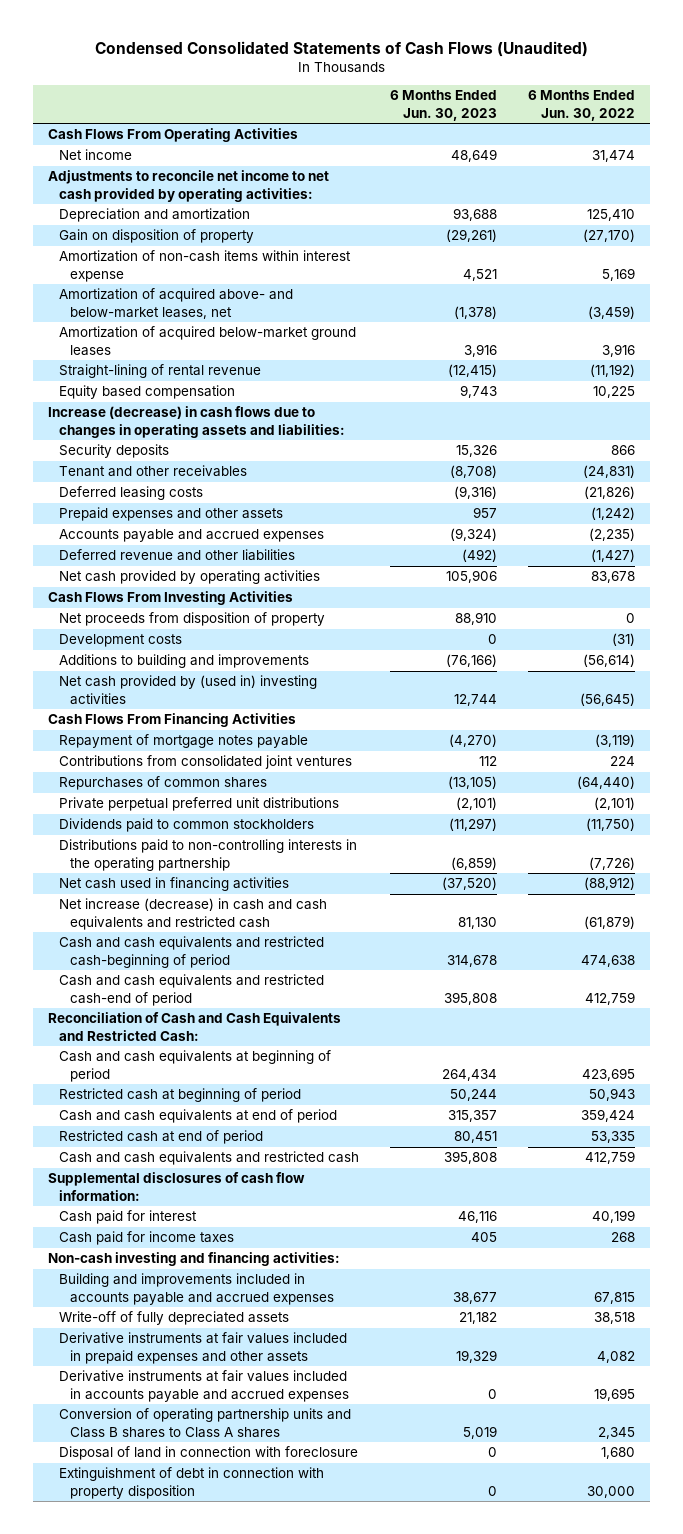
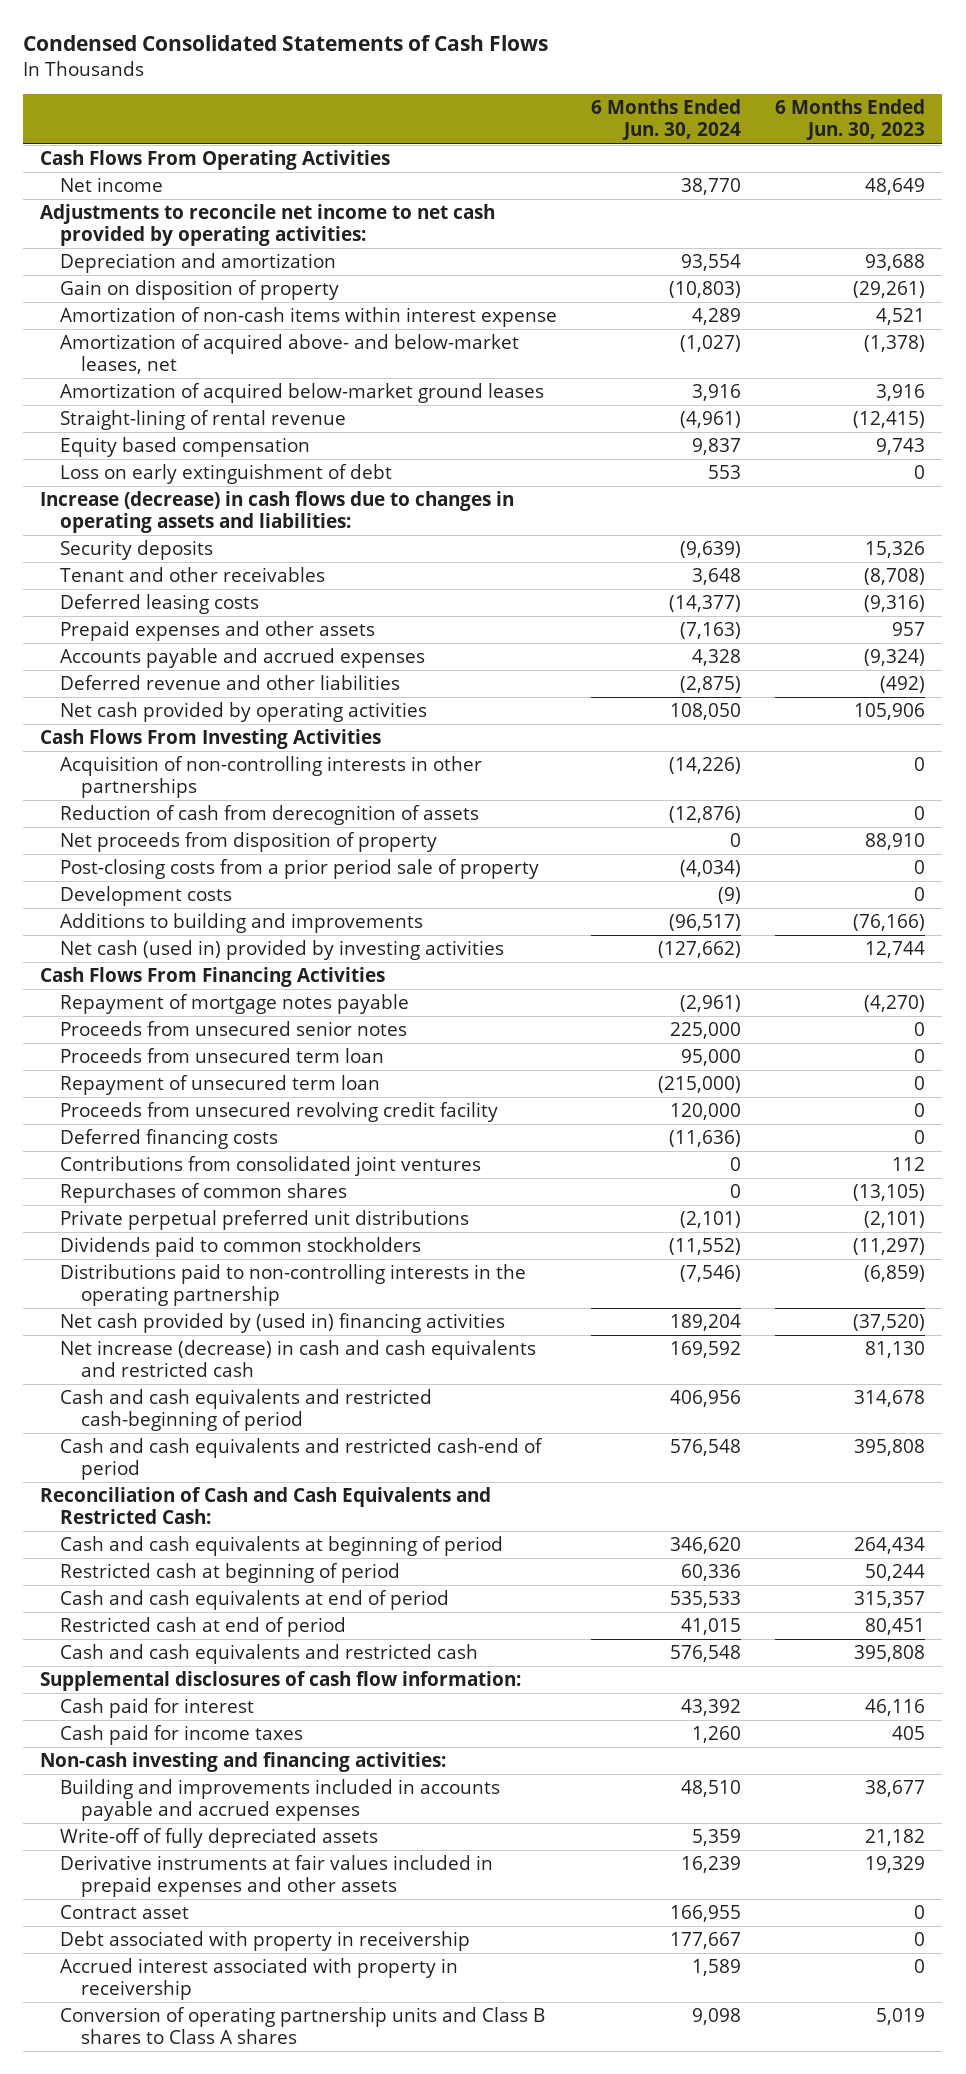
- Condensed Consolidated Statements of Cash Flows (Unaudited)
+ Condensed Consolidated Statements of Cash Flows
- | 6 Months Ended Jun. 30, 2023 | 6 Months Ended Jun. 30, 2022
+ | 6 Months Ended Jun. 30, 2024 | 6 Months Ended Jun. 30, 2023
+ Loss on early extinguishment of debt | 553 | 0
+ Acquisition of non-controlling interests in other partnerships | (14,226) | 0
+ Reduction of cash from derecognition of assets | (12,876) | 0
+ Post-closing costs from a prior period sale of property | (4,034) | 0
- Net cash provided by (used in) investing activities | 12,744 | (56,645)
+ Net cash (used in) provided by investing activities | (127,662) | 12,744
+ Proceeds from unsecured senior notes | 225,000 | 0
+ Proceeds from unsecured term loan | 95,000 | 0
+ Repayment of unsecured term loan | (215,000) | 0
+ Proceeds from unsecured revolving credit facility | 120,000 | 0
+ Deferred financing costs | (11,636) | 0
- Net cash used in financing activities | (37,520) | (88,912)
+ Net cash provided by (used in) financing activities | 189,204 | (37,520)
- Derivative instruments at fair values included in accounts payable and accrued expenses | 0 | 19,695
+ Contract asset | 166,955 | 0
+ Debt associated with property in receivership | 177,667 | 0
+ Accrued interest associated with property in receivership | 1,589 | 0
- Disposal of land in connection with foreclosure | 0 | 1,680
- Extinguishment of debt in connection with property disposition | 0 | 30,000

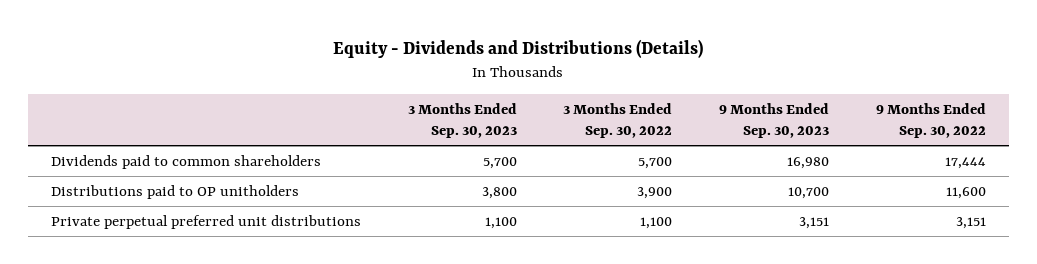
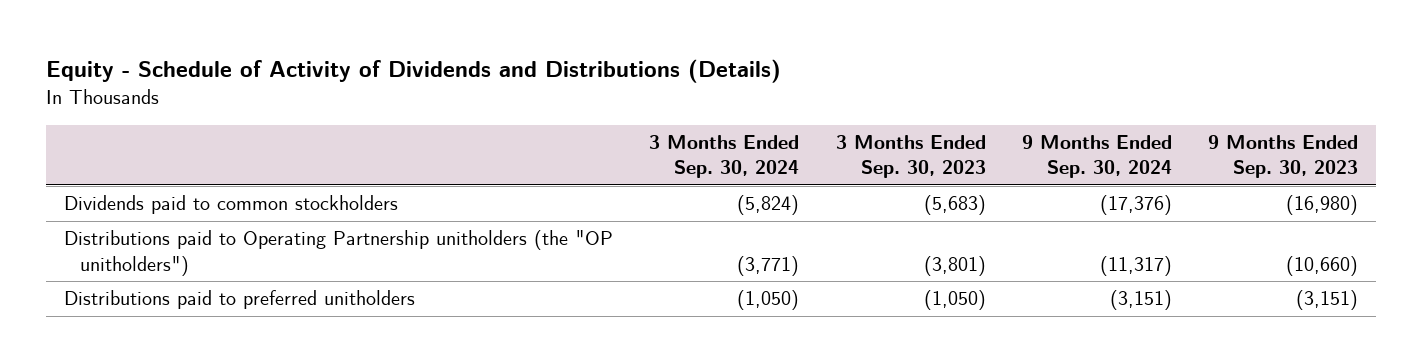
- Equity - Dividends and Distributions (Details)
+ Equity - Schedule of Activity of Dividends and Distributions (Details)
- | 3 Months Ended Sep. 30, 2023 | 3 Months Ended Sep. 30, 2022 | 9 Months Ended Sep. 30, 2023 | 9 Months Ended Sep. 30, 2022
+ | 3 Months Ended Sep. 30, 2024 | 3 Months Ended Sep. 30, 2023 | 9 Months Ended Sep. 30, 2024 | 9 Months Ended Sep. 30, 2023
- Dividends paid to common shareholders | 5,700 | 5,700 | 16,980 | 17,444
- Distributions paid to OP unitholders | 3,800 | 3,900 | 10,700 | 11,600
- Private perpetual preferred unit distributions | 1,100 | 1,100 | 3,151 | 3,151
+ Dividends paid to common stockholders | (5,824) | (5,683) | (17,376) | (16,980)
+ Distributions paid to Operating Partnership unitholders (the "OP unitholders") | (3,771) | (3,801) | (11,317) | (10,660)
+ Distributions paid to preferred unitholders | (1,050) | (1,050) | (3,151) | (3,151)

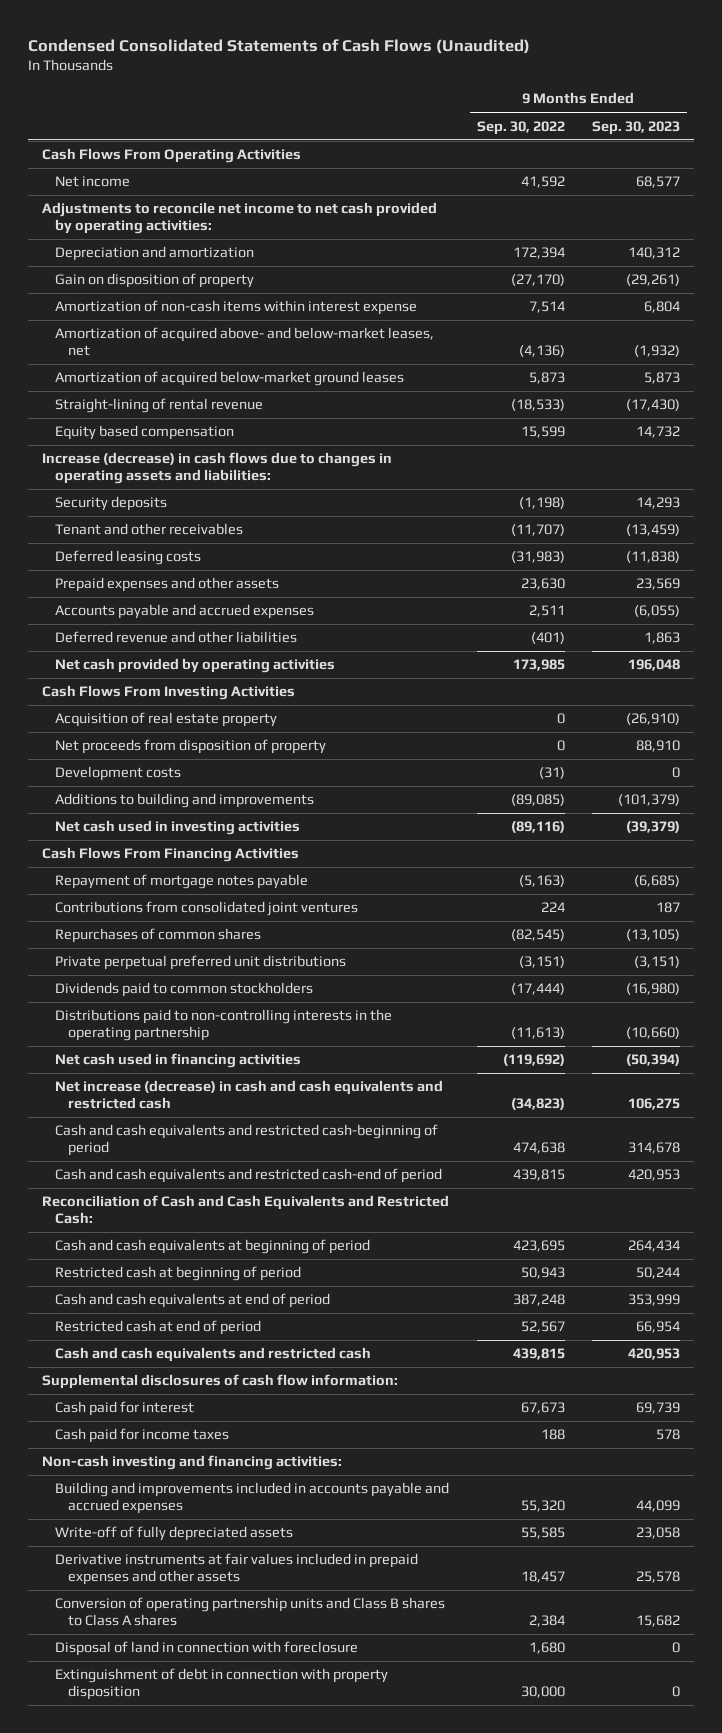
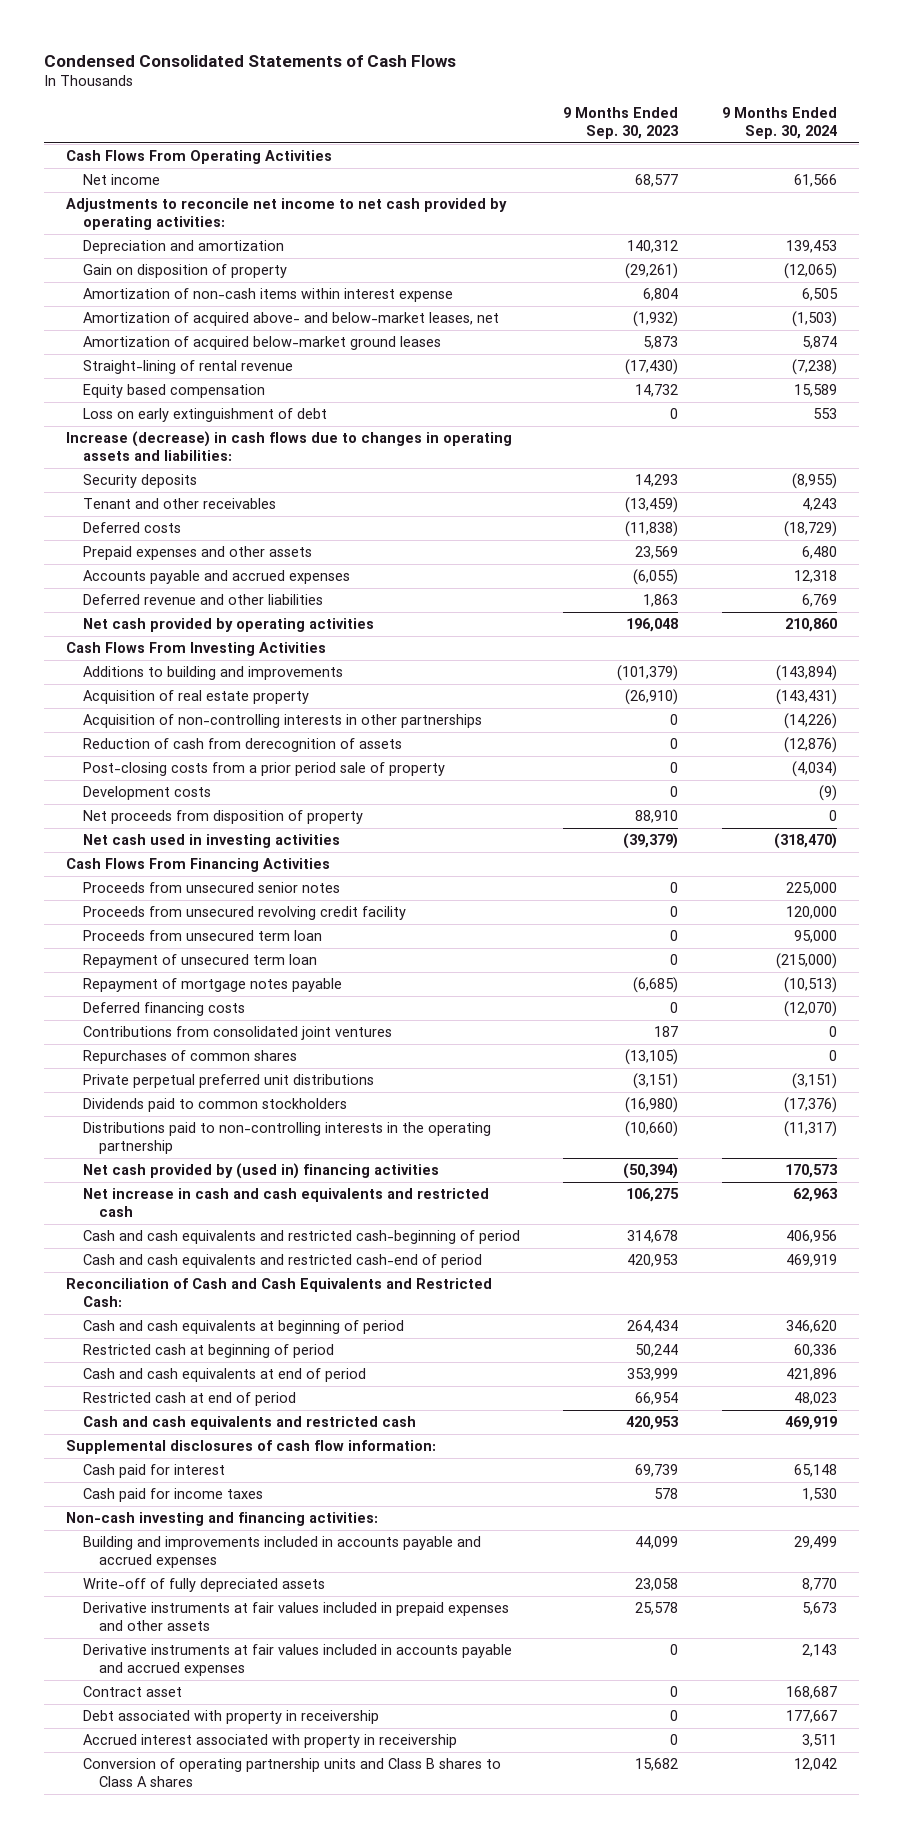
- Condensed Consolidated Statements of Cash Flows (Unaudited)
+ Condensed Consolidated Statements of Cash Flows
- | 9 Months Ended Sep. 30, 2022 | 9 Months Ended Sep. 30, 2023
+ | 9 Months Ended Sep. 30, 2023 | 9 Months Ended Sep. 30, 2024
+ Loss on early extinguishment of debt | 0 | 553
- Deferred leasing costs | (31,983) | (11,838)
+ Deferred costs | (11,838) | (18,729)
moved up: Additions to building and improvements | (101,379) | (143,894)
+ Acquisition of non-controlling interests in other partnerships | 0 | (14,226)
+ Reduction of cash from derecognition of assets | 0 | (12,876)
+ Post-closing costs from a prior period sale of property | 0 | (4,034)
moved down: Net proceeds from disposition of property | 88,910 | 0
+ Proceeds from unsecured senior notes | 0 | 225,000
+ Proceeds from unsecured revolving credit facility | 0 | 120,000
+ Proceeds from unsecured term loan | 0 | 95,000
+ Repayment of unsecured term loan | 0 | (215,000)
+ Deferred financing costs | 0 | (12,070)
- Net cash used in financing activities | (119,692) | (50,394)
- Net increase (decrease) in cash and cash equivalents and restricted cash | (34,823) | 106,275
+ Net cash provided by (used in) financing activities | (50,394) | 170,573
+ Net increase in cash and cash equivalents and restricted cash | 106,275 | 62,963
+ Derivative instruments at fair values included in accounts payable and accrued expenses | 0 | 2,143
+ Contract asset | 0 | 168,687
+ Debt associated with property in receivership | 0 | 177,667
+ Accrued interest associated with property in receivership | 0 | 3,511
- Disposal of land in connection with foreclosure | 1,680 | 0
- Extinguishment of debt in connection with property disposition | 30,000 | 0

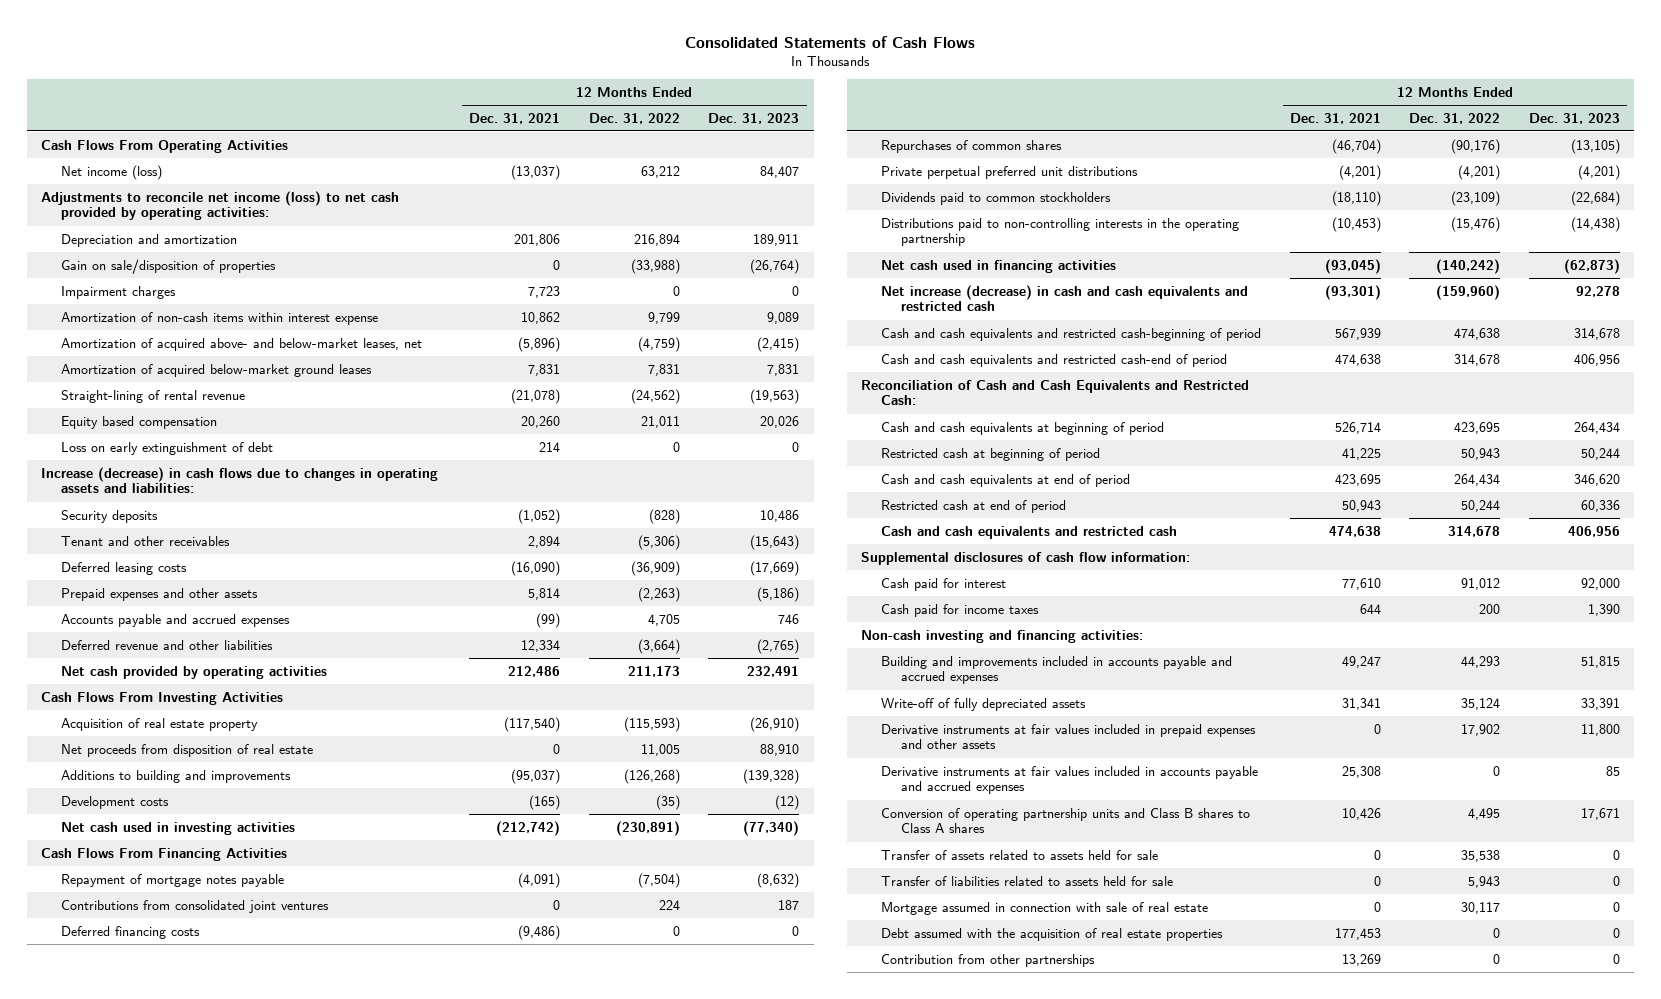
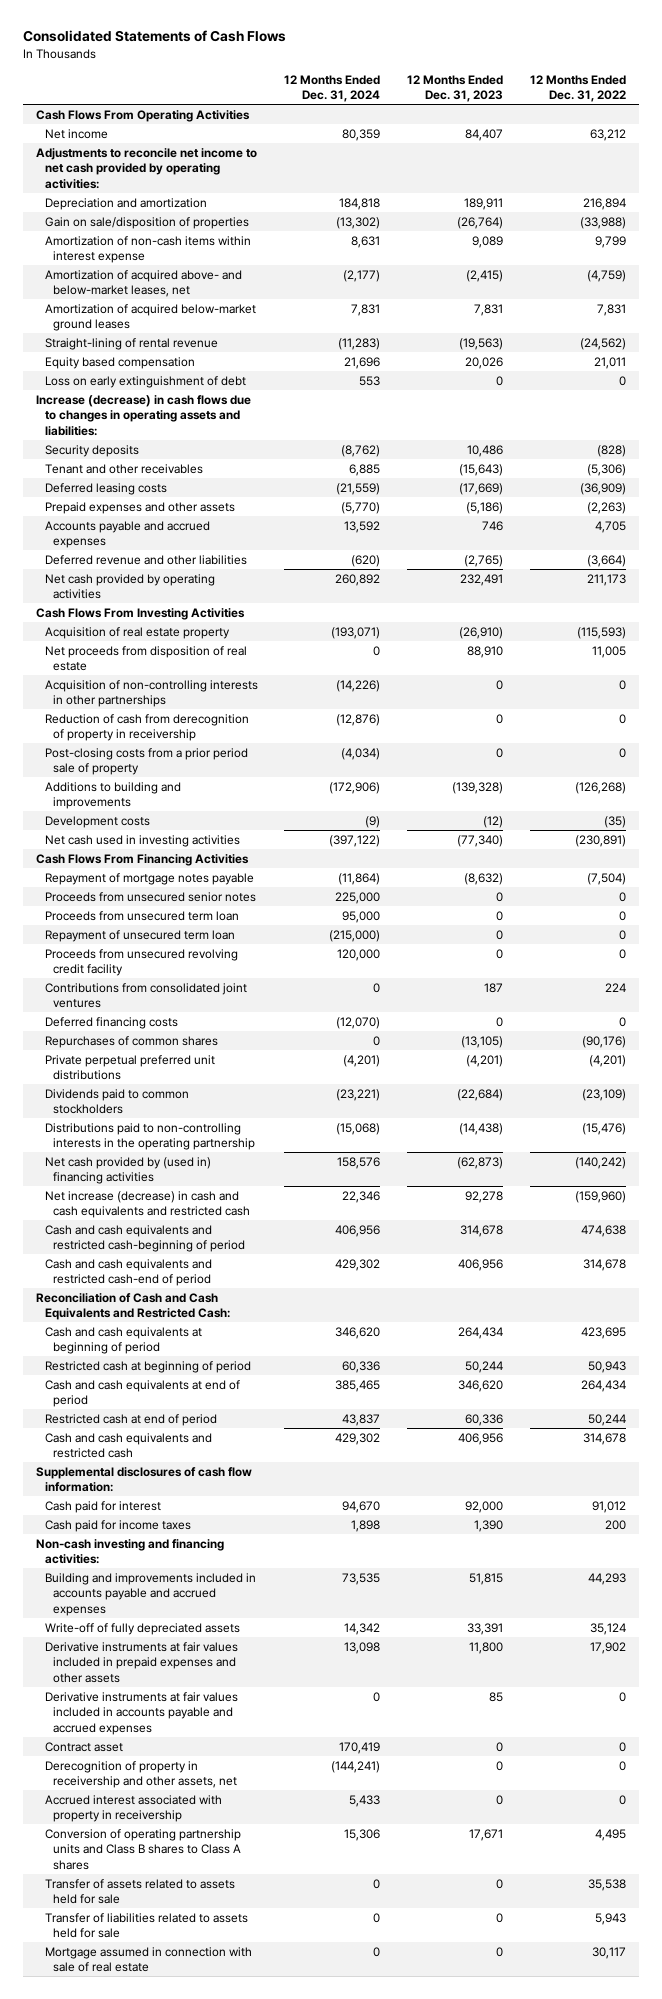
- | 12 Months Ended Dec. 31, 2021 | 12 Months Ended Dec. 31, 2022 | 12 Months Ended Dec. 31, 2023
+ | 12 Months Ended Dec. 31, 2024 | 12 Months Ended Dec. 31, 2023 | 12 Months Ended Dec. 31, 2022
- Net income (loss) | (13,037) | 63,212 | 84,407
- Adjustments to reconcile net income (loss) to net cash provided by operating activities:
+ Net income | 80,359 | 84,407 | 63,212
+ Adjustments to reconcile net income to net cash provided by operating activities:
- Impairment charges | 7,723 | 0 | 0
+ Acquisition of non-controlling interests in other partnerships | (14,226) | 0 | 0
+ Reduction of cash from derecognition of property in receivership | (12,876) | 0 | 0
+ Post-closing costs from a prior period sale of property | (4,034) | 0 | 0
+ Proceeds from unsecured senior notes | 225,000 | 0 | 0
+ Proceeds from unsecured term loan | 95,000 | 0 | 0
+ Repayment of unsecured term loan | (215,000) | 0 | 0
+ Proceeds from unsecured revolving credit facility | 120,000 | 0 | 0
- Net cash used in financing activities | (93,045) | (140,242) | (62,873)
+ Net cash provided by (used in) financing activities | 158,576 | (62,873) | (140,242)
+ Contract asset | 170,419 | 0 | 0
+ Derecognition of property in receivership and other assets, net | (144,241) | 0 | 0
+ Accrued interest associated with property in receivership | 5,433 | 0 | 0
- Debt assumed with the acquisition of real estate properties | 177,453 | 0 | 0
- Contribution from other partnerships | 13,269 | 0 | 0

